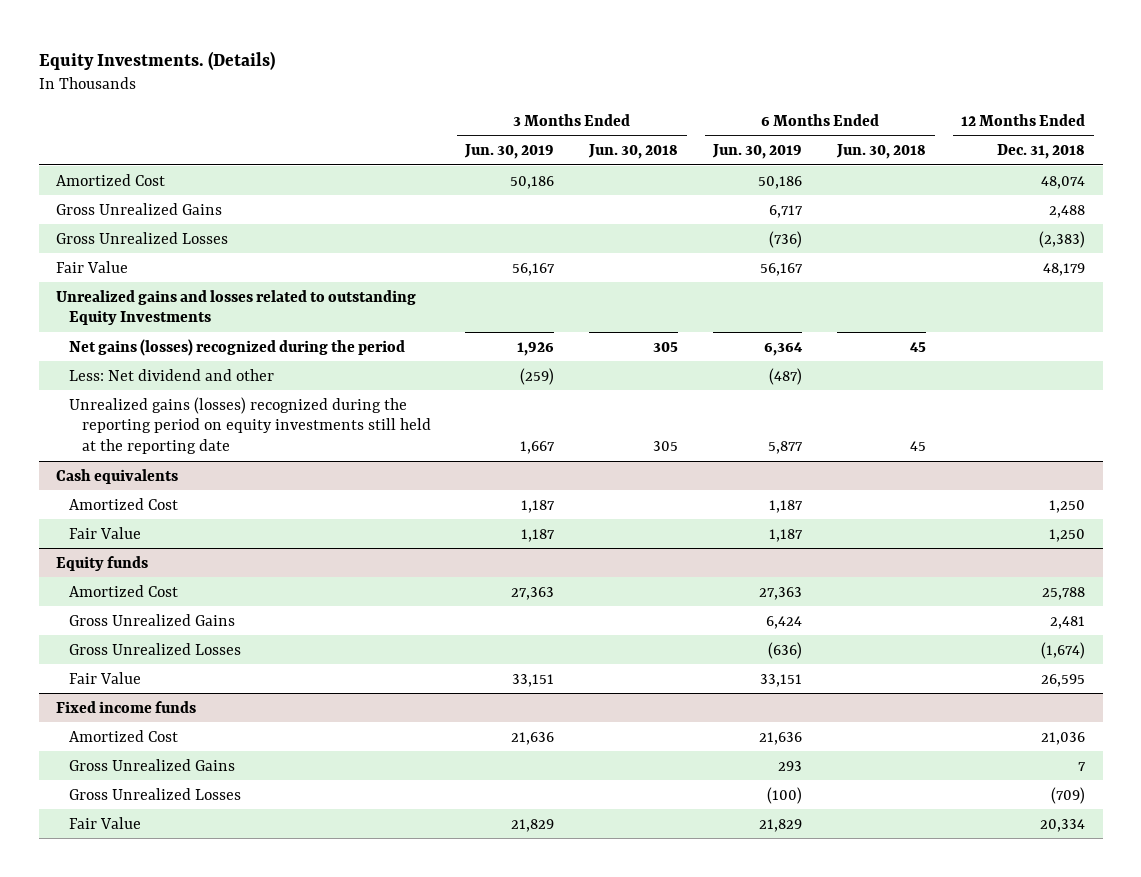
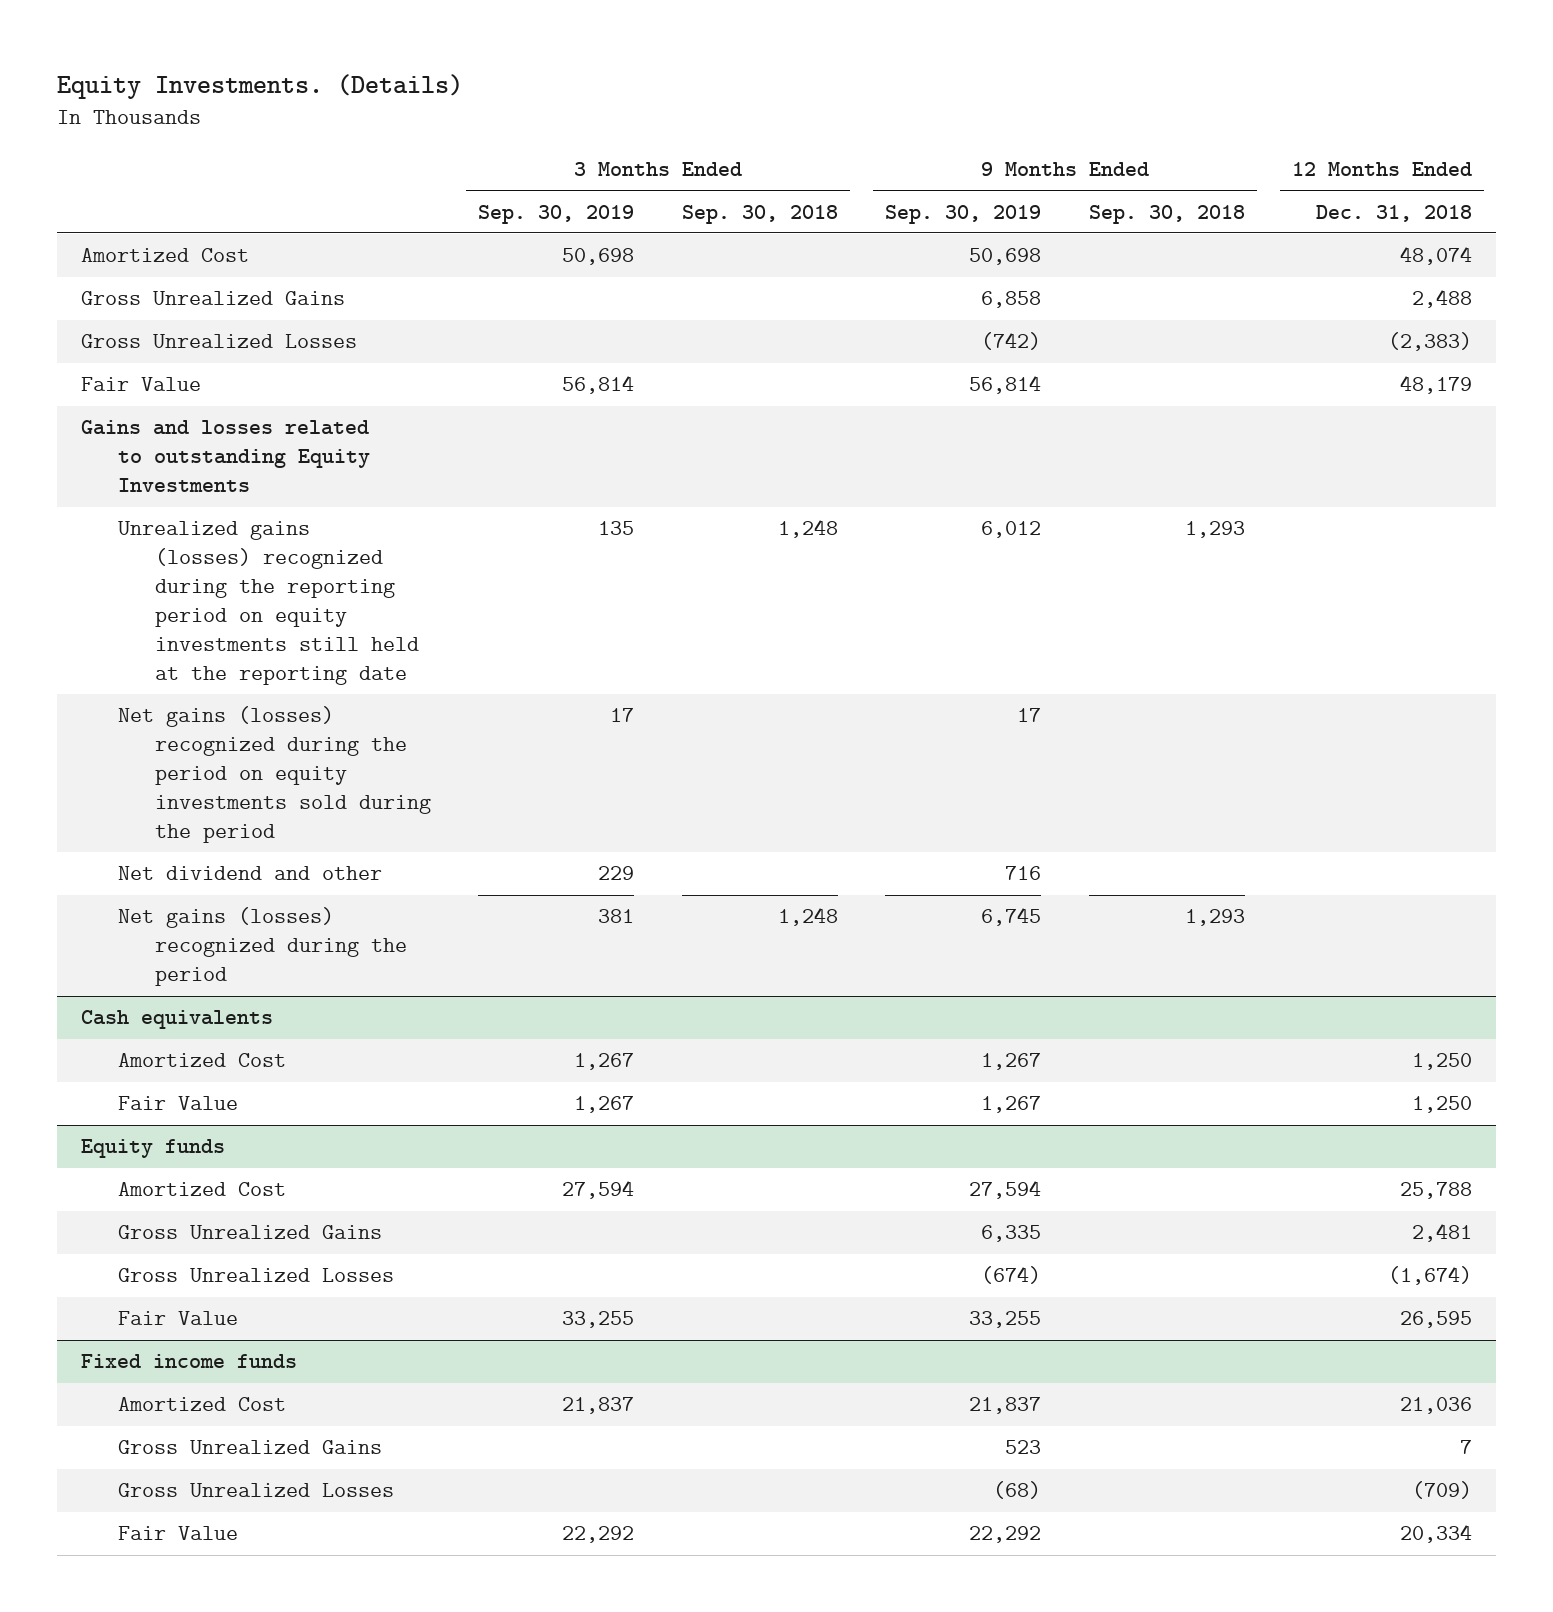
- | 3 Months Ended Jun. 30, 2019 | 3 Months Ended Jun. 30, 2018 | 6 Months Ended Jun. 30, 2019 | 6 Months Ended Jun. 30, 2018 | 12 Months Ended Dec. 31, 2018
+ | 3 Months Ended Sep. 30, 2019 | 3 Months Ended Sep. 30, 2018 | 9 Months Ended Sep. 30, 2019 | 9 Months Ended Sep. 30, 2018 | 12 Months Ended Dec. 31, 2018
- Unrealized gains and losses related to outstanding Equity Investments
- Less: Net dividend and other | (259) | | (487) | |
+ Gains and losses related to outstanding Equity Investments
+ Net gains (losses) recognized during the period on equity investments sold during the period | 17 | | 17 | |
+ Net dividend and other | 229 | | 716 | |
moved down: Net gains (losses) recognized during the period | 381 | 1,248 | 6,745 | 1,293 |

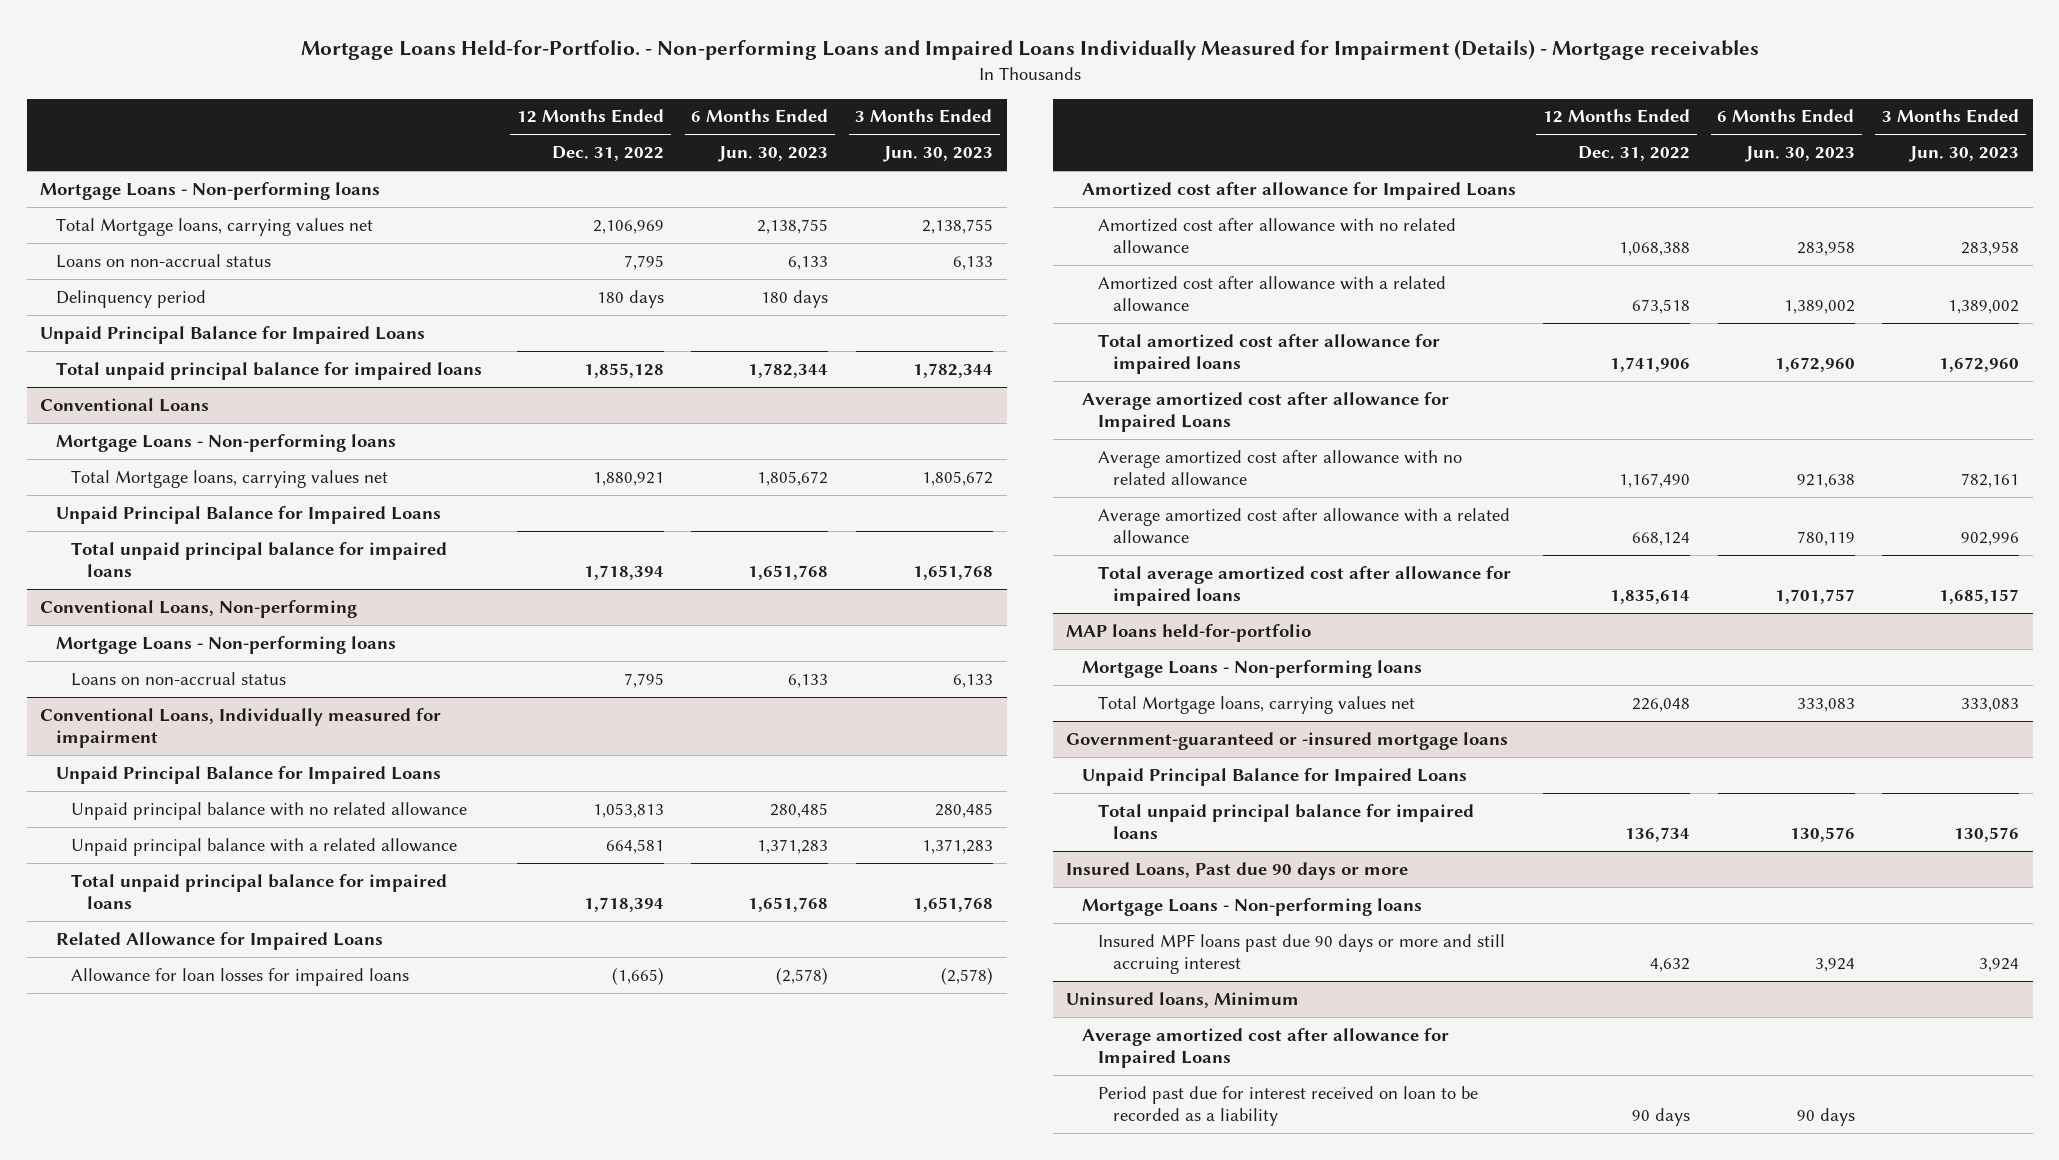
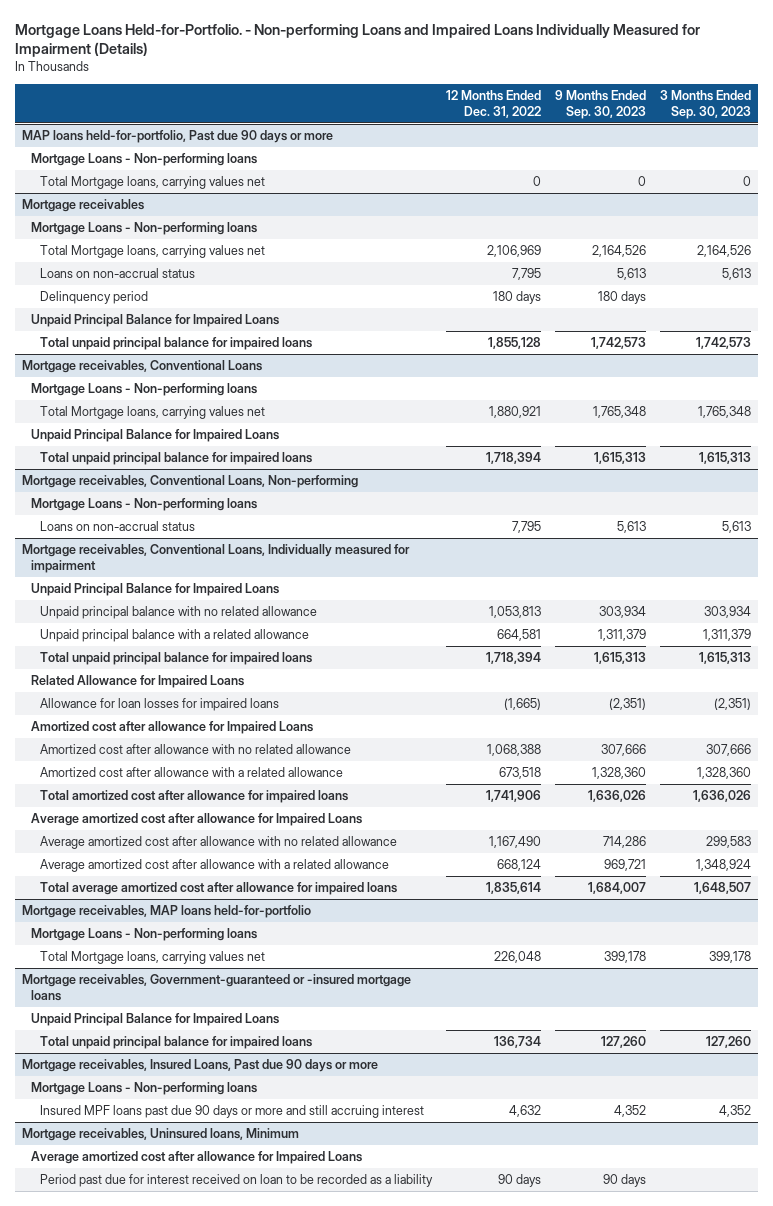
- Mortgage Loans Held-for-Portfolio. - Non-performing Loans and Impaired Loans Individually Measured for Impairment (Details) - Mortgage receivables
+ Mortgage Loans Held-for-Portfolio. - Non-performing Loans and Impaired Loans Individually Measured for Impairment (Details)
- | 12 Months Ended Dec. 31, 2022 | 6 Months Ended Jun. 30, 2023 | 3 Months Ended Jun. 30, 2023
+ | 12 Months Ended Dec. 31, 2022 | 9 Months Ended Sep. 30, 2023 | 3 Months Ended Sep. 30, 2023
+ MAP loans held-for-portfolio, Past due 90 days or more
+ Total Mortgage loans, carrying values net | 0 | 0 | 0
+ Mortgage receivables
+ Mortgage Loans - Non-performing loans
- Conventional Loans
+ Mortgage receivables, Conventional Loans
- Conventional Loans, Non-performing
+ Mortgage receivables, Conventional Loans, Non-performing
- Conventional Loans, Individually measured for impairment
+ Mortgage receivables, Conventional Loans, Individually measured for impairment
- MAP loans held-for-portfolio
+ Mortgage receivables, MAP loans held-for-portfolio
- Government-guaranteed or -insured mortgage loans
+ Mortgage receivables, Government-guaranteed or -insured mortgage loans
- Insured Loans, Past due 90 days or more
+ Mortgage receivables, Insured Loans, Past due 90 days or more
- Uninsured loans, Minimum
+ Mortgage receivables, Uninsured loans, Minimum

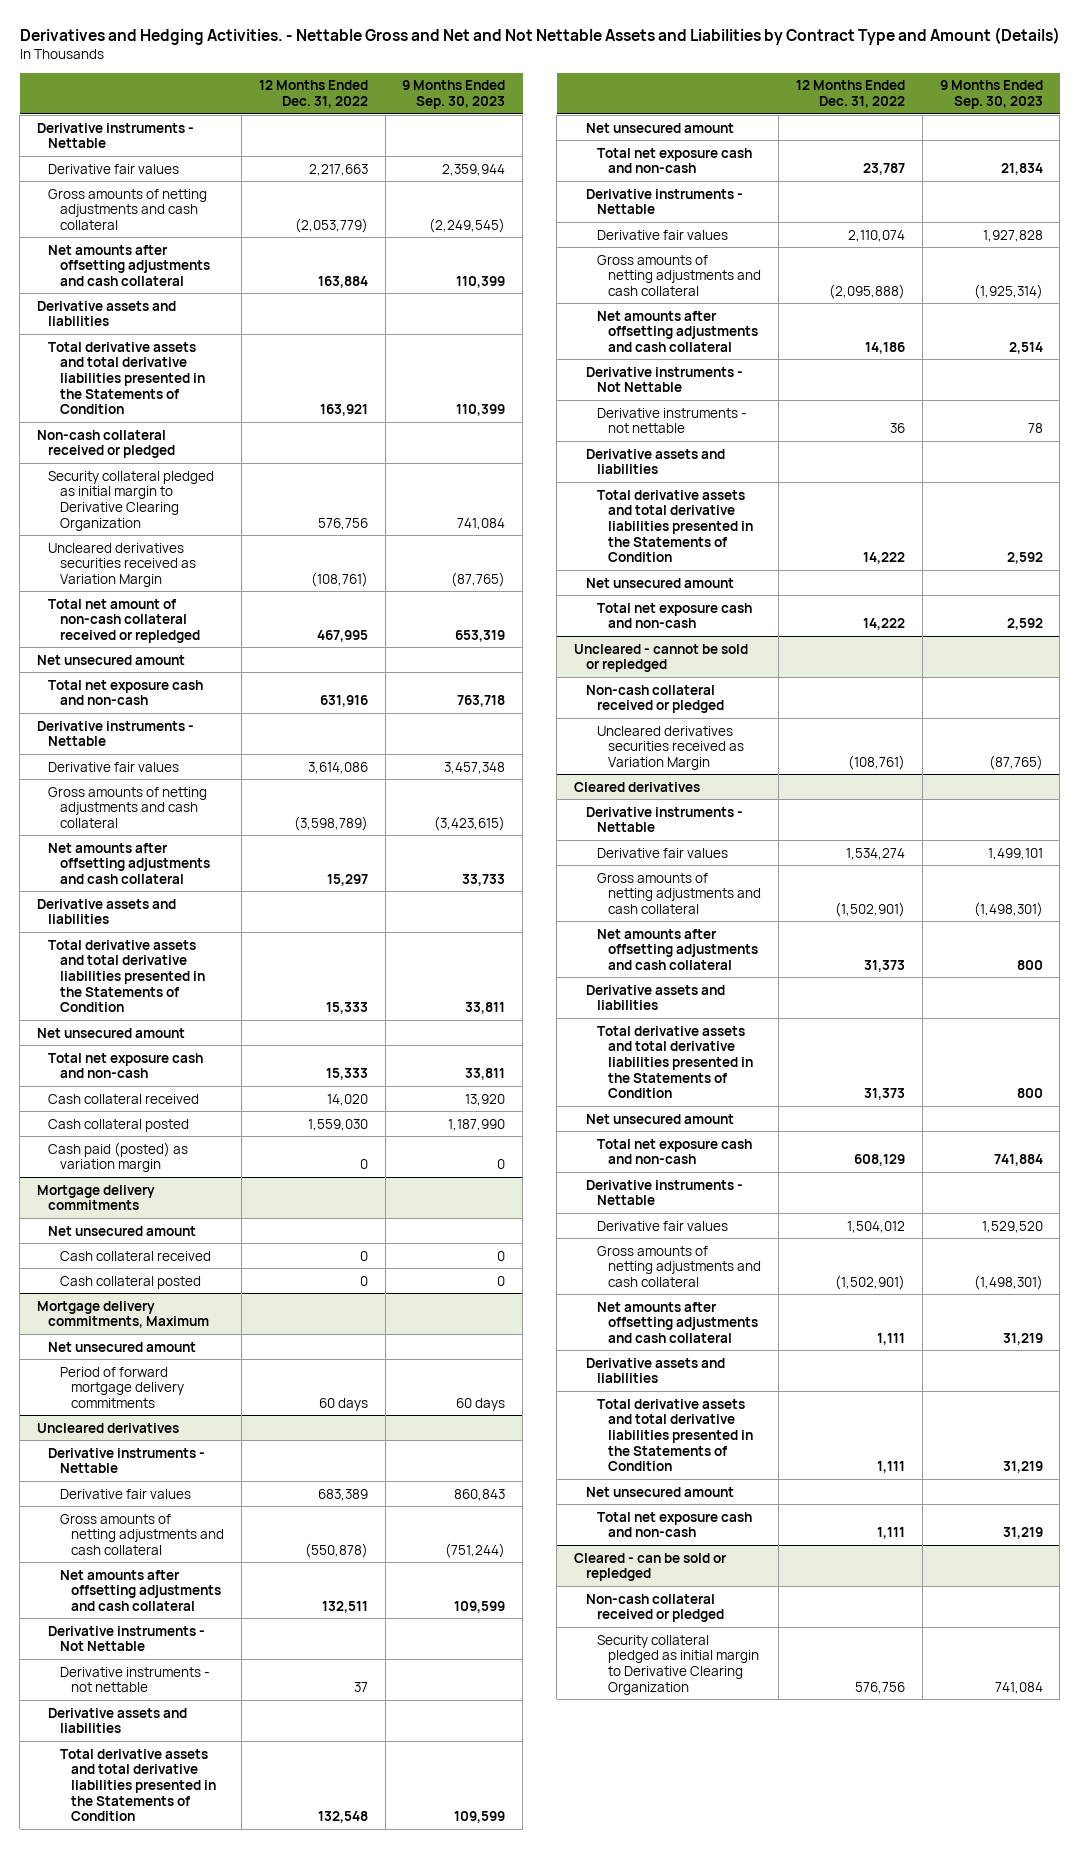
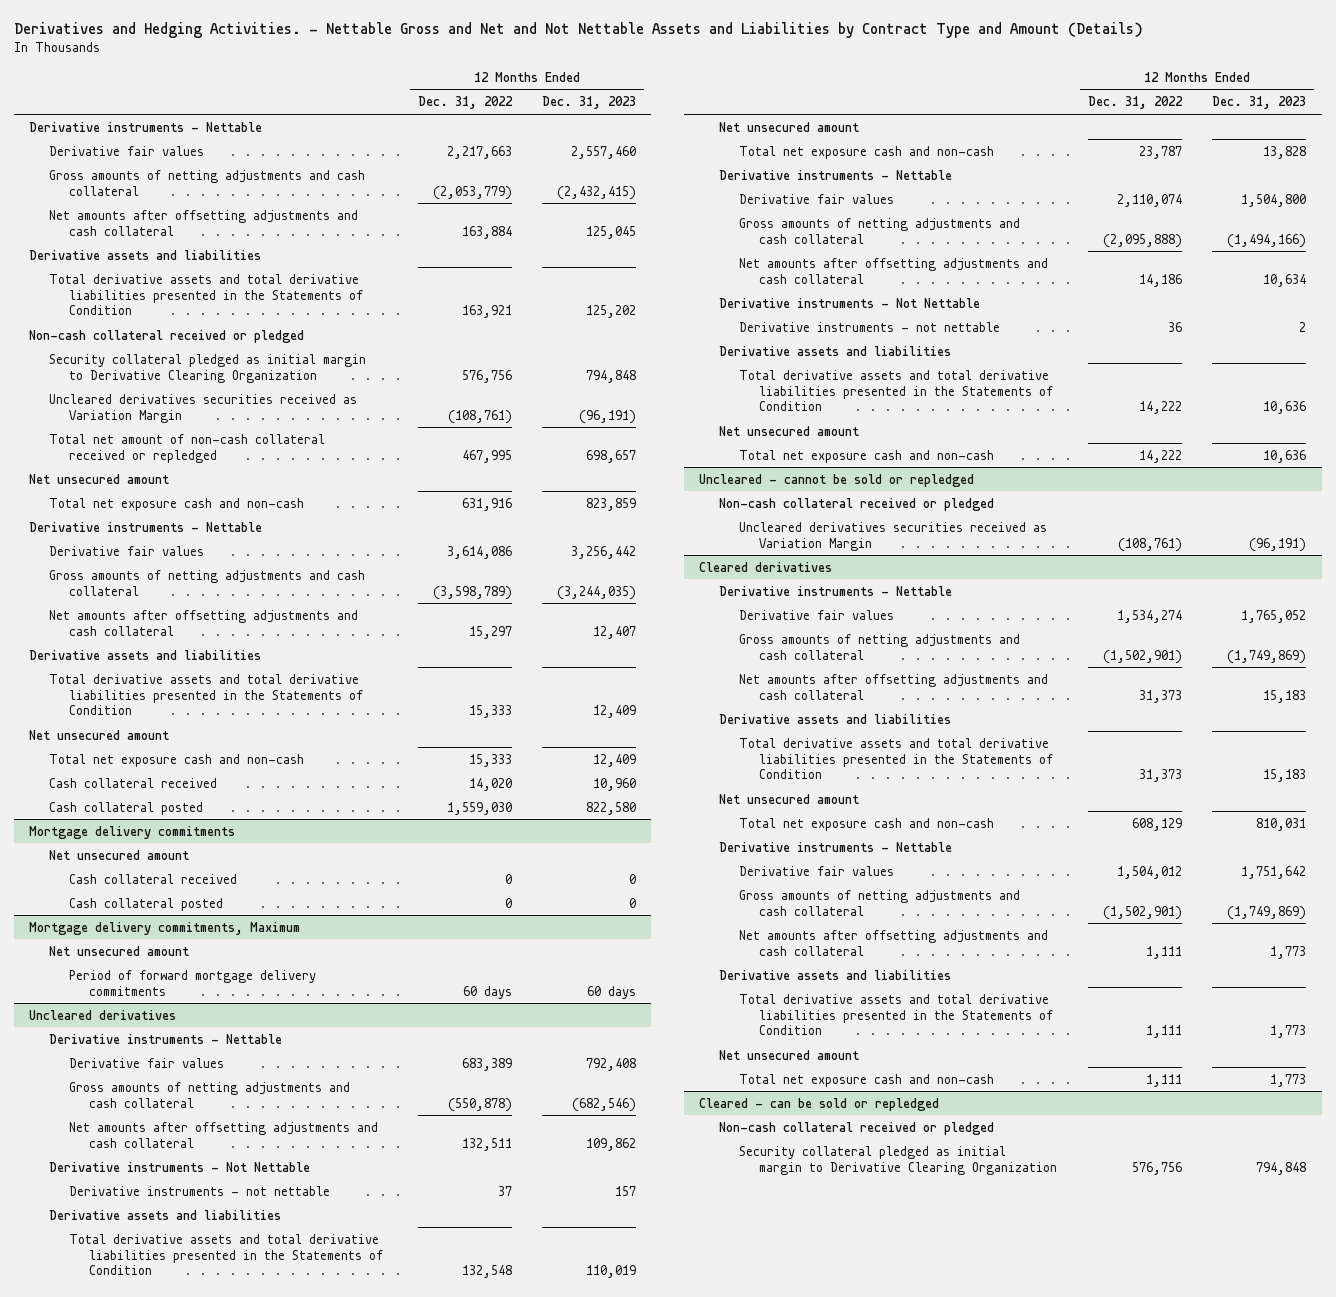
- | 12 Months Ended Dec. 31, 2022 | 9 Months Ended Sep. 30, 2023
+ | 12 Months Ended Dec. 31, 2022 | 12 Months Ended Dec. 31, 2023
- Cash paid (posted) as variation margin | 0 | 0

